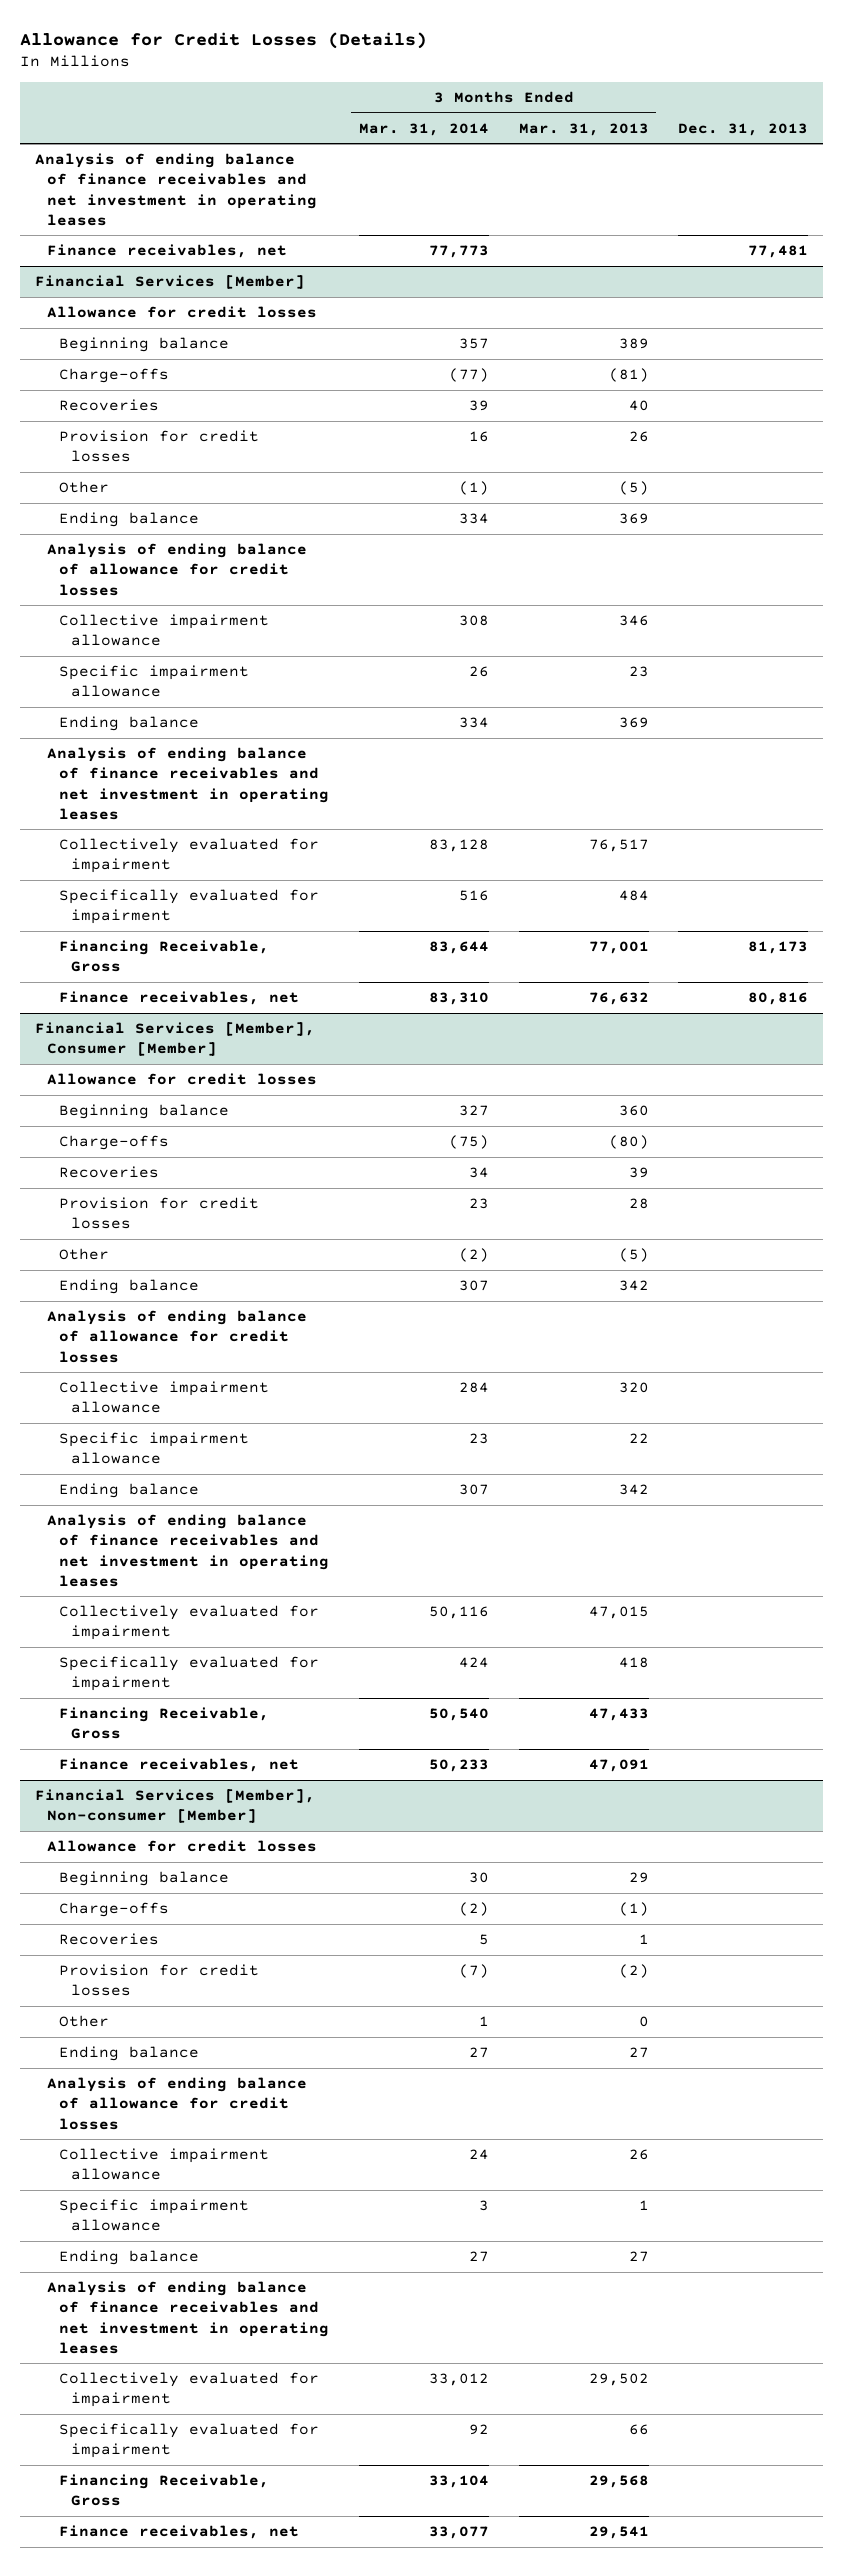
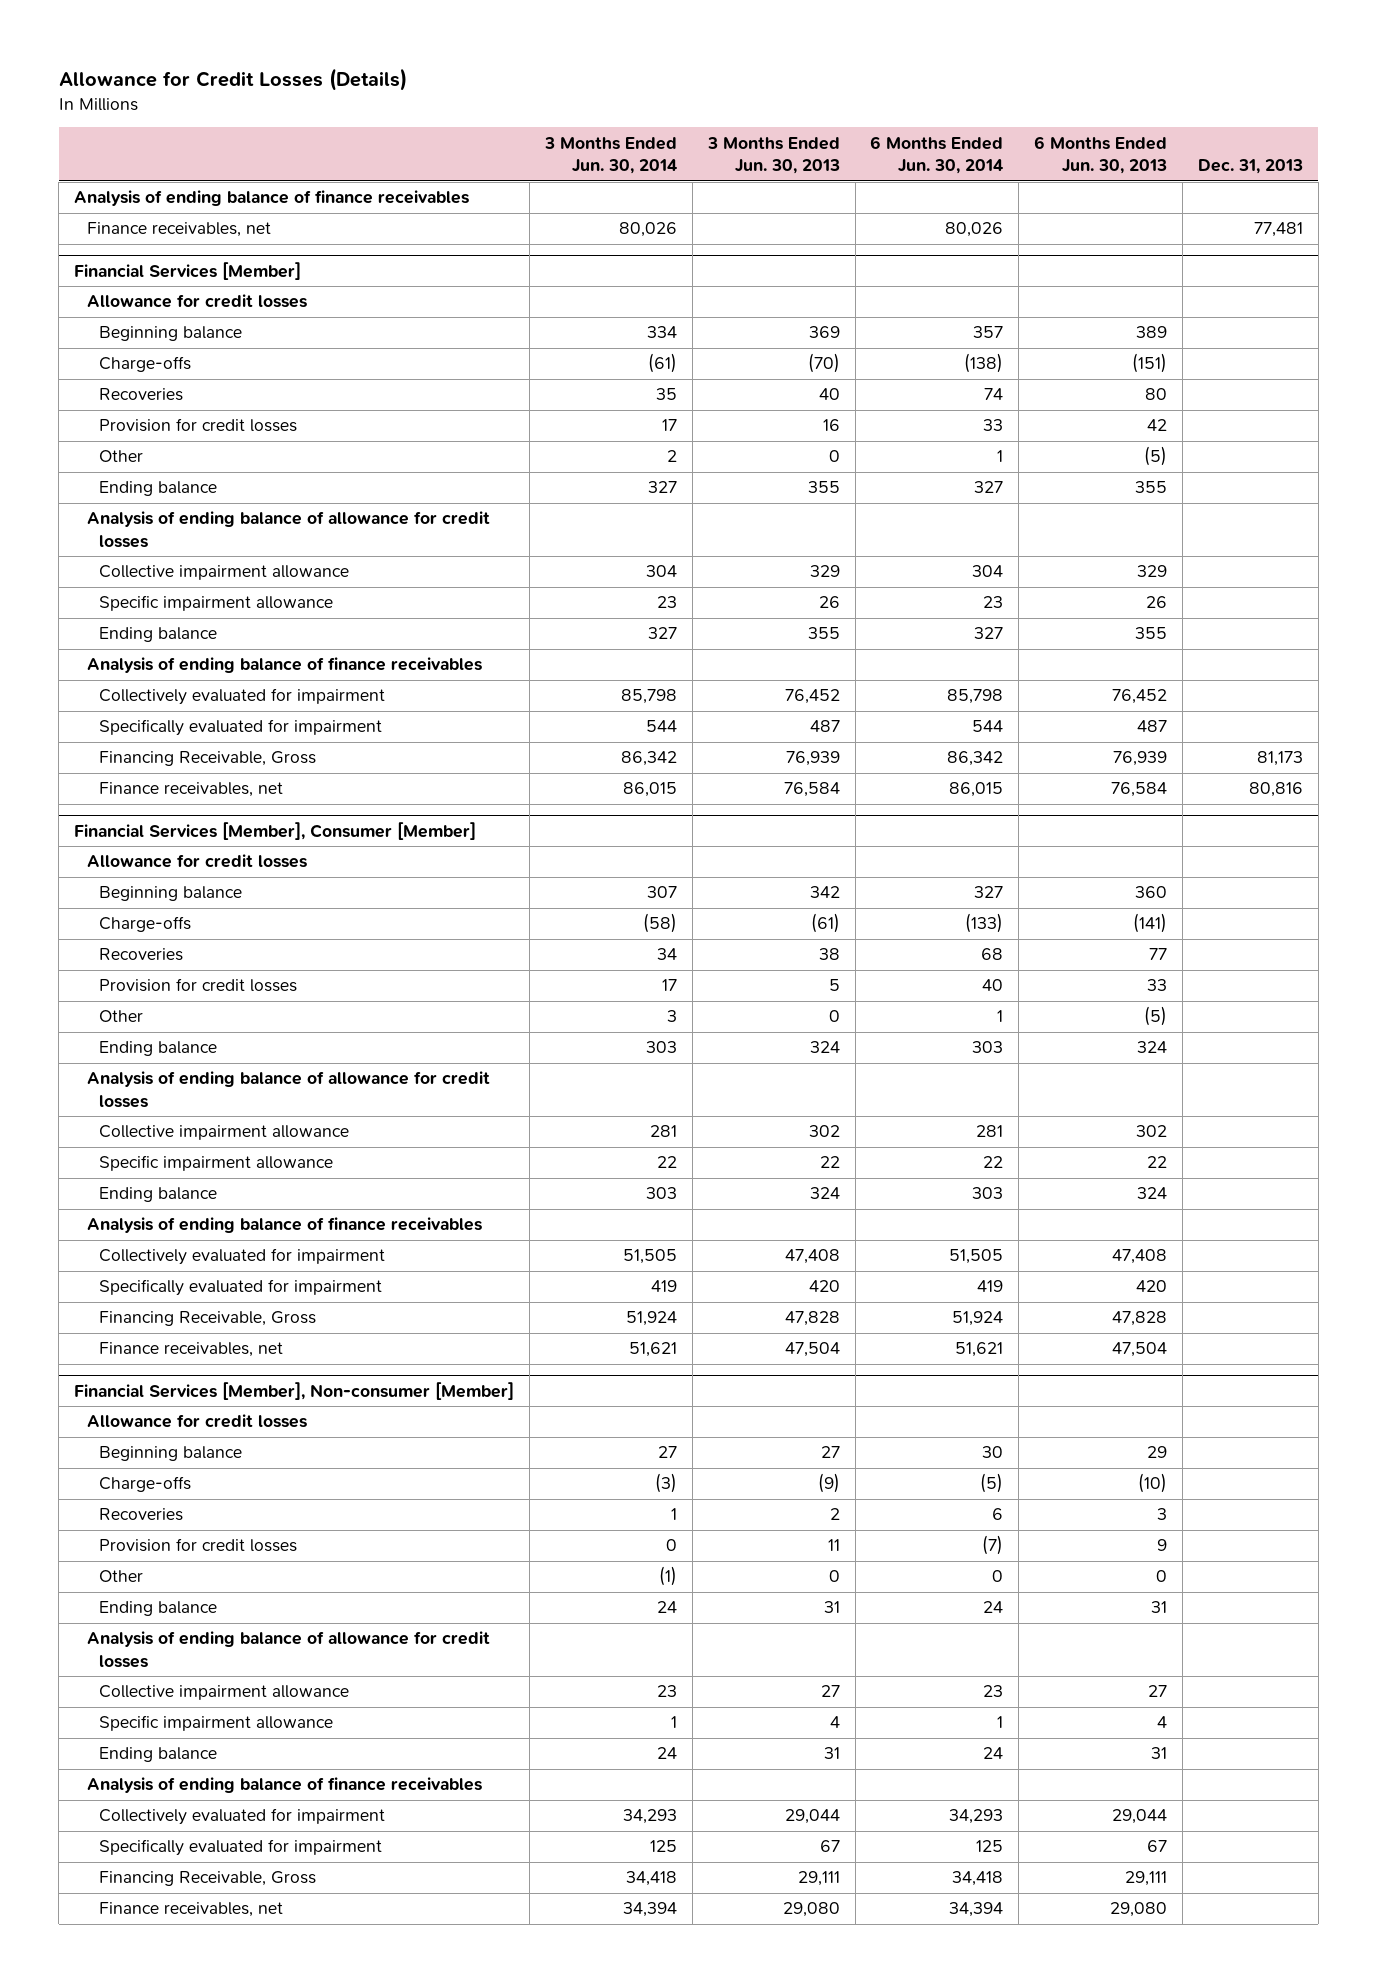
- | 3 Months Ended Mar. 31, 2014 | 3 Months Ended Mar. 31, 2013 | Dec. 31, 2013
+ | 3 Months Ended Jun. 30, 2014 | 3 Months Ended Jun. 30, 2013 | 6 Months Ended Jun. 30, 2014 | 6 Months Ended Jun. 30, 2013 | Dec. 31, 2013
- Analysis of ending balance of finance receivables and net investment in operating leases
+ Analysis of ending balance of finance receivables
@ Financial Services [Member]
- Analysis of ending balance of finance receivables and net investment in operating leases
+ Analysis of ending balance of finance receivables
@ Financial Services [Member], Consumer [Member]
- Analysis of ending balance of finance receivables and net investment in operating leases
+ Analysis of ending balance of finance receivables
@ Financial Services [Member], Non-consumer [Member]
- Analysis of ending balance of finance receivables and net investment in operating leases
+ Analysis of ending balance of finance receivables

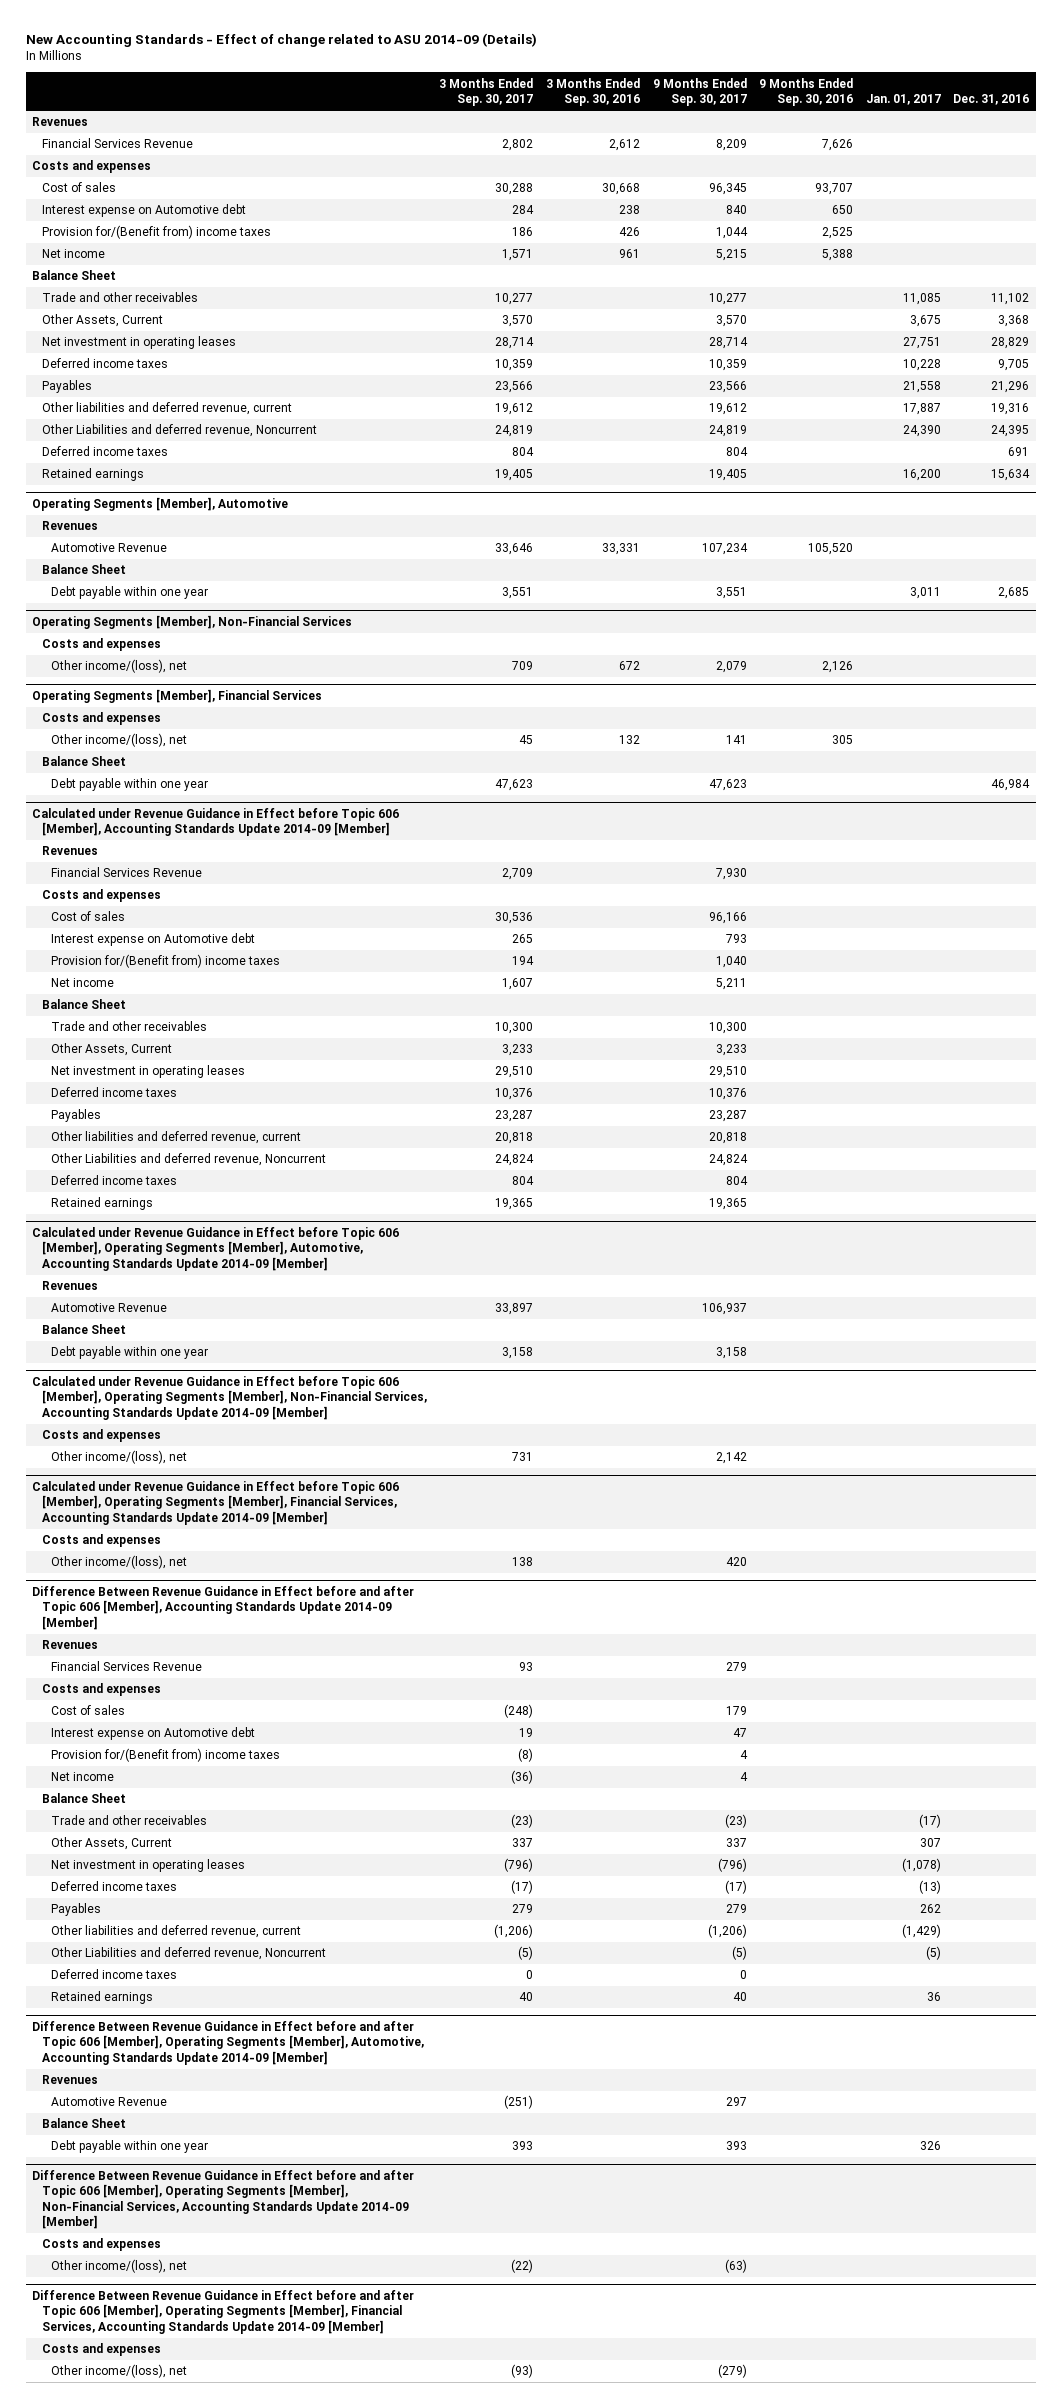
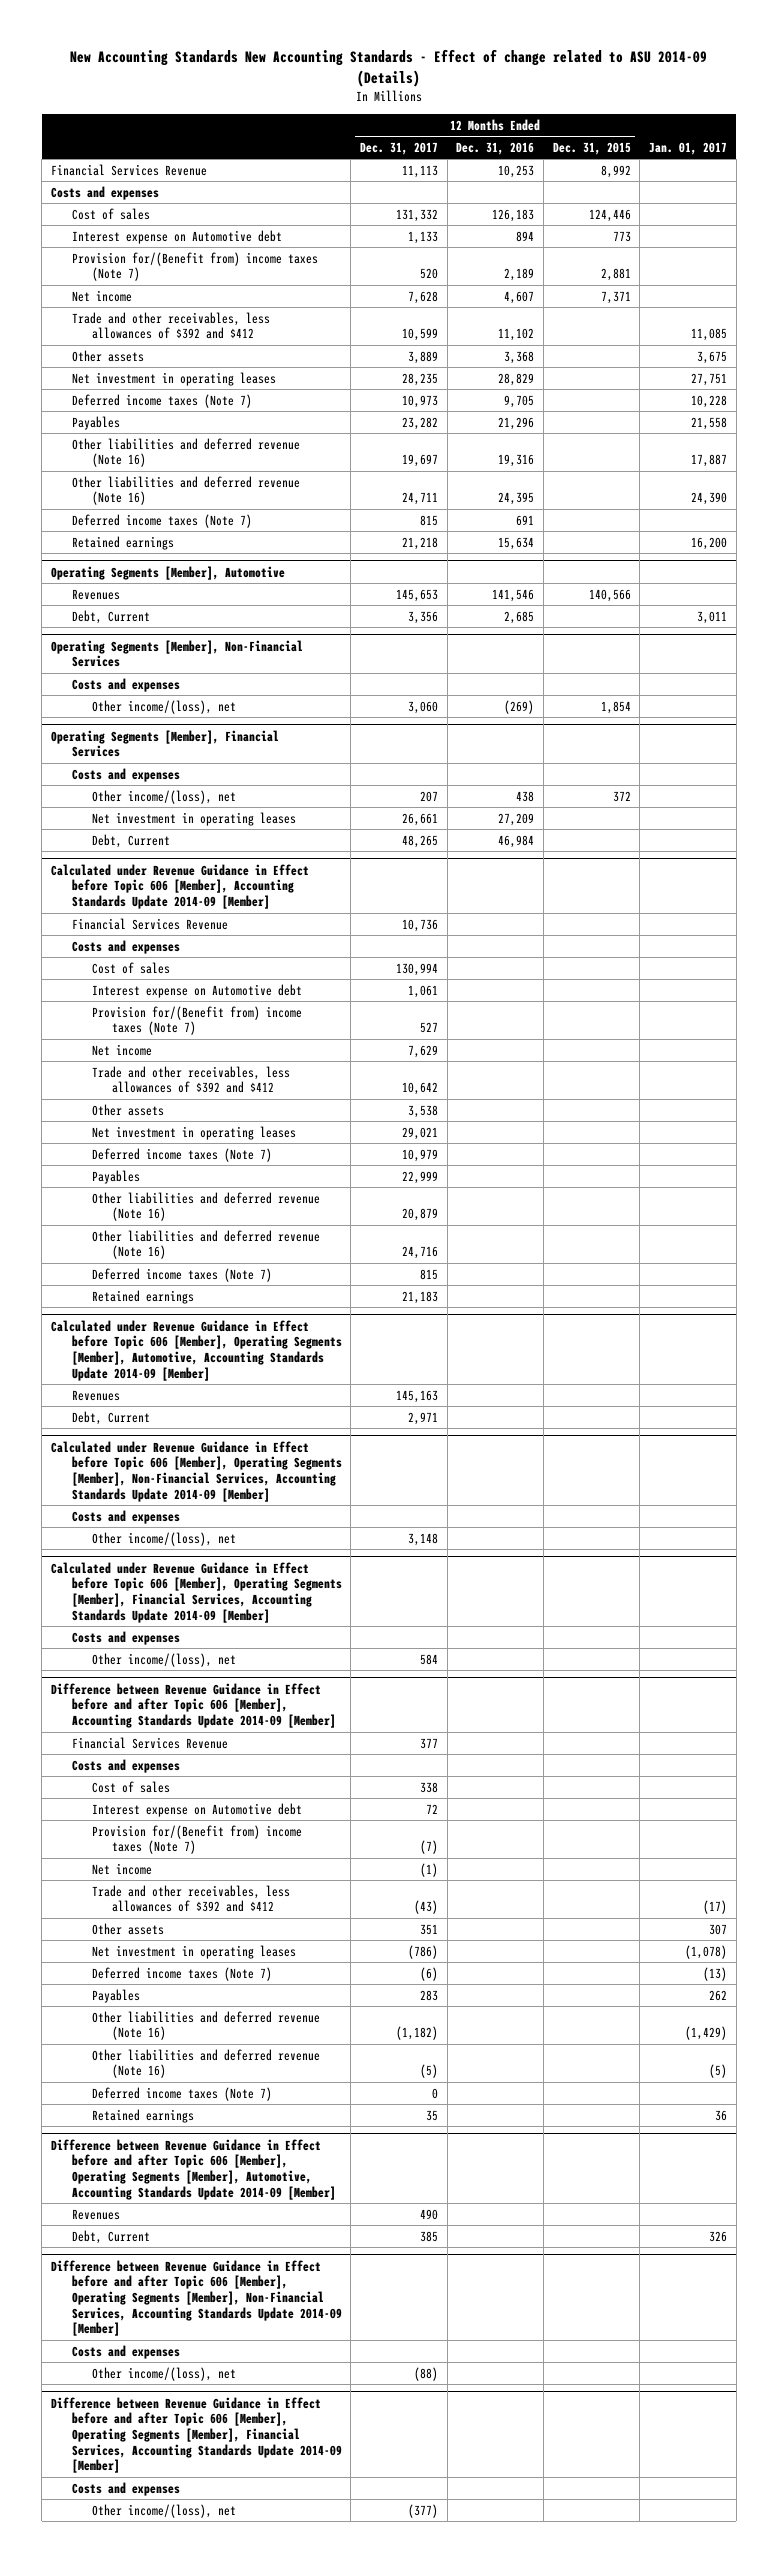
- New Accounting Standards - Effect of change related to ASU 2014-09 (Details)
+ New Accounting Standards New Accounting Standards - Effect of change related to ASU 2014-09 (Details)
- | 3 Months Ended Sep. 30, 2017 | 3 Months Ended Sep. 30, 2016 | 9 Months Ended Sep. 30, 2017 | 9 Months Ended Sep. 30, 2016 | Jan. 01, 2017 | Dec. 31, 2016
+ | 12 Months Ended Dec. 31, 2017 | 12 Months Ended Dec. 31, 2016 | 12 Months Ended Dec. 31, 2015 | Jan. 01, 2017
- Revenues
- Provision for/(Benefit from) income taxes | 186 | 426 | 1,044 | 2,525 | |
+ Provision for/(Benefit from) income taxes (Note 7) | 520 | 2,189 | 2,881 |
- Balance Sheet
- Trade and other receivables | 10,277 | | 10,277 | | 11,085 | 11,102
- Other Assets, Current | 3,570 | | 3,570 | | 3,675 | 3,368
+ Trade and other receivables, less allowances of $392 and $412 | 10,599 | 11,102 | | 11,085
+ Other assets | 3,889 | 3,368 | | 3,675
- Deferred income taxes | 10,359 | | 10,359 | | 10,228 | 9,705
+ Deferred income taxes (Note 7) | 10,973 | 9,705 | | 10,228
- Other liabilities and deferred revenue, current | 19,612 | | 19,612 | | 17,887 | 19,316
- Other Liabilities and deferred revenue, Noncurrent | 24,819 | | 24,819 | | 24,390 | 24,395
- Deferred income taxes | 804 | | 804 | | | 691
+ Other liabilities and deferred revenue (Note 16) | 19,697 | 19,316 | | 17,887
+ Other liabilities and deferred revenue (Note 16) | 24,711 | 24,395 | | 24,390
+ Deferred income taxes (Note 7) | 815 | 691 | |
@ Operating Segments [Member], Automotive
- Automotive Revenue | 33,646 | 33,331 | 107,234 | 105,520 | |
- Balance Sheet
- Debt payable within one year | 3,551 | | 3,551 | | 3,011 | 2,685
+ Debt, Current | 3,356 | 2,685 | | 3,011
@ Operating Segments [Member], Financial Services
- Balance Sheet
- Debt payable within one year | 47,623 | | 47,623 | | | 46,984
+ Net investment in operating leases | 26,661 | 27,209 | |
+ Debt, Current | 48,265 | 46,984 | |
@ Calculated under Revenue Guidance in Effect before Topic 606 [Member], Accounting Standards Update 2014-09 [Member]
- Revenues
- Provision for/(Benefit from) income taxes | 194 | | 1,040 | | |
+ Provision for/(Benefit from) income taxes (Note 7) | 527 | | |
- Balance Sheet
- Trade and other receivables | 10,300 | | 10,300 | | |
- Other Assets, Current | 3,233 | | 3,233 | | |
+ Trade and other receivables, less allowances of $392 and $412 | 10,642 | | |
+ Other assets | 3,538 | | |
- Deferred income taxes | 10,376 | | 10,376 | | |
+ Deferred income taxes (Note 7) | 10,979 | | |
- Other liabilities and deferred revenue, current | 20,818 | | 20,818 | | |
- Other Liabilities and deferred revenue, Noncurrent | 24,824 | | 24,824 | | |
- Deferred income taxes | 804 | | 804 | | |
+ Other liabilities and deferred revenue (Note 16) | 20,879 | | |
+ Other liabilities and deferred revenue (Note 16) | 24,716 | | |
+ Deferred income taxes (Note 7) | 815 | | |
@ Calculated under Revenue Guidance in Effect before Topic 606 [Member], Operating Segments [Member], Automotive, Accounting Standards Update 2014-09 [Member]
- Automotive Revenue | 33,897 | | 106,937 | | |
- Balance Sheet
- Debt payable within one year | 3,158 | | 3,158 | | |
+ Debt, Current | 2,971 | | |
- Difference Between Revenue Guidance in Effect before and after Topic 606 [Member], Accounting Standards Update 2014-09 [Member]
- Revenues
+ Difference between Revenue Guidance in Effect before and after Topic 606 [Member], Accounting Standards Update 2014-09 [Member]
- Provision for/(Benefit from) income taxes | (8) | | 4 | | |
+ Provision for/(Benefit from) income taxes (Note 7) | (7) | | |
- Balance Sheet
- Trade and other receivables | (23) | | (23) | | (17) |
- Other Assets, Current | 337 | | 337 | | 307 |
+ Trade and other receivables, less allowances of $392 and $412 | (43) | | | (17)
+ Other assets | 351 | | | 307
- Deferred income taxes | (17) | | (17) | | (13) |
+ Deferred income taxes (Note 7) | (6) | | | (13)
- Other liabilities and deferred revenue, current | (1,206) | | (1,206) | | (1,429) |
- Other Liabilities and deferred revenue, Noncurrent | (5) | | (5) | | (5) |
- Deferred income taxes | 0 | | 0 | | |
+ Other liabilities and deferred revenue (Note 16) | (1,182) | | | (1,429)
+ Other liabilities and deferred revenue (Note 16) | (5) | | | (5)
+ Deferred income taxes (Note 7) | 0 | | |
- Difference Between Revenue Guidance in Effect before and after Topic 606 [Member], Operating Segments [Member], Automotive, Accounting Standards Update 2014-09 [Member]
+ Difference between Revenue Guidance in Effect before and after Topic 606 [Member], Operating Segments [Member], Automotive, Accounting Standards Update 2014-09 [Member]
- Automotive Revenue | (251) | | 297 | | |
- Balance Sheet
- Debt payable within one year | 393 | | 393 | | 326 |
- Difference Between Revenue Guidance in Effect before and after Topic 606 [Member], Operating Segments [Member], Non-Financial Services, Accounting Standards Update 2014-09 [Member]
+ Debt, Current | 385 | | | 326
+ Difference between Revenue Guidance in Effect before and after Topic 606 [Member], Operating Segments [Member], Non-Financial Services, Accounting Standards Update 2014-09 [Member]
- Difference Between Revenue Guidance in Effect before and after Topic 606 [Member], Operating Segments [Member], Financial Services, Accounting Standards Update 2014-09 [Member]
+ Difference between Revenue Guidance in Effect before and after Topic 606 [Member], Operating Segments [Member], Financial Services, Accounting Standards Update 2014-09 [Member]

